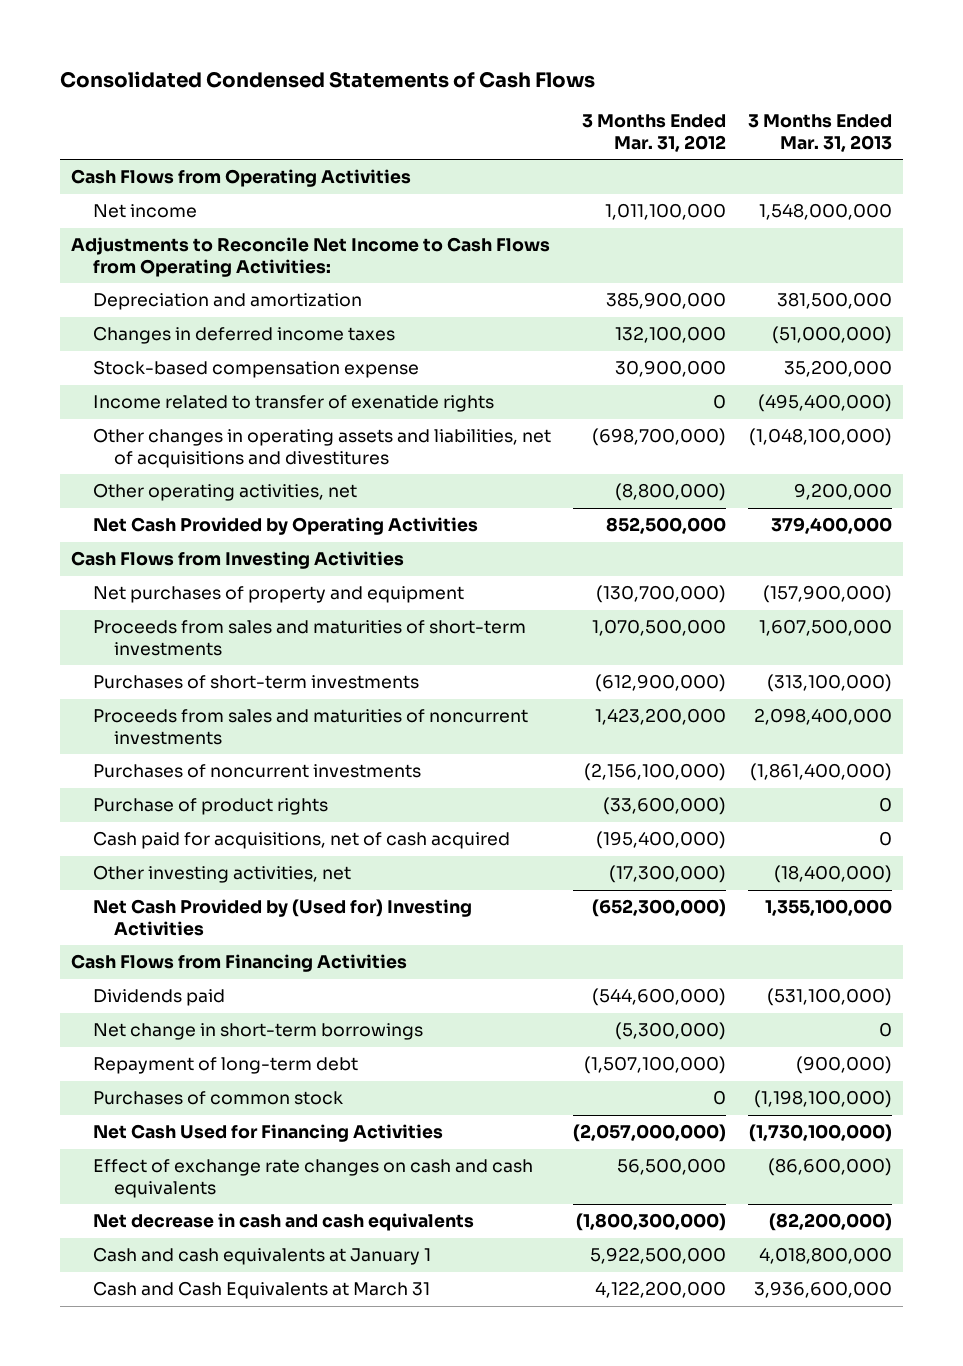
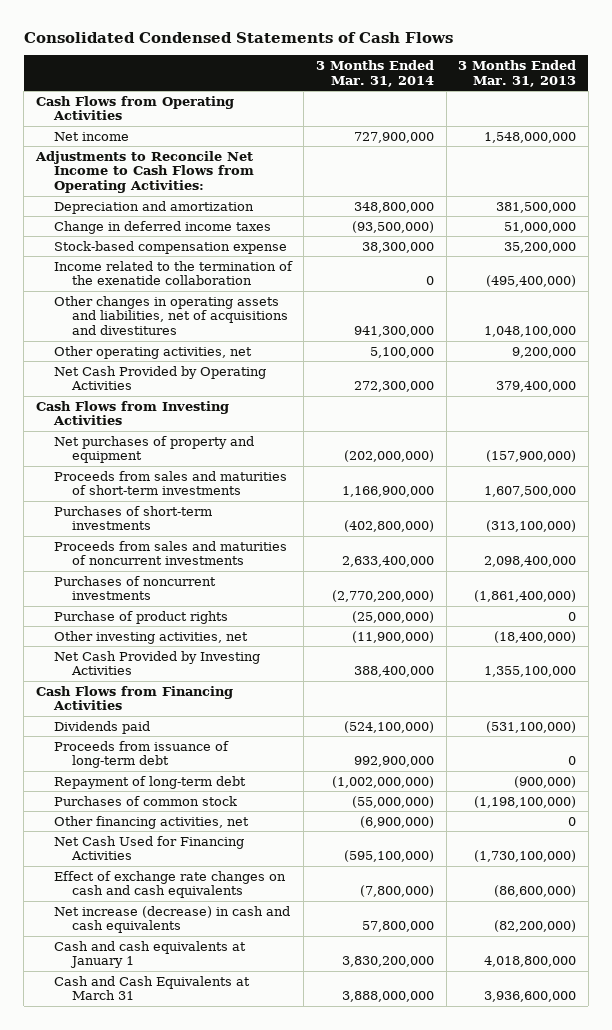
- | 3 Months Ended Mar. 31, 2012 | 3 Months Ended Mar. 31, 2013
+ | 3 Months Ended Mar. 31, 2014 | 3 Months Ended Mar. 31, 2013
- Changes in deferred income taxes | 132,100,000 | (51,000,000)
+ Change in deferred income taxes | (93,500,000) | 51,000,000
- Income related to transfer of exenatide rights | 0 | (495,400,000)
- Other changes in operating assets and liabilities, net of acquisitions and divestitures | (698,700,000) | (1,048,100,000)
+ Income related to the termination of the exenatide collaboration | 0 | (495,400,000)
+ Other changes in operating assets and liabilities, net of acquisitions and divestitures | 941,300,000 | 1,048,100,000
- Cash paid for acquisitions, net of cash acquired | (195,400,000) | 0
- Net Cash Provided by (Used for) Investing Activities | (652,300,000) | 1,355,100,000
+ Net Cash Provided by Investing Activities | 388,400,000 | 1,355,100,000
- Net change in short-term borrowings | (5,300,000) | 0
+ Proceeds from issuance of long-term debt | 992,900,000 | 0
+ Other financing activities, net | (6,900,000) | 0
- Net decrease in cash and cash equivalents | (1,800,300,000) | (82,200,000)
+ Net increase (decrease) in cash and cash equivalents | 57,800,000 | (82,200,000)

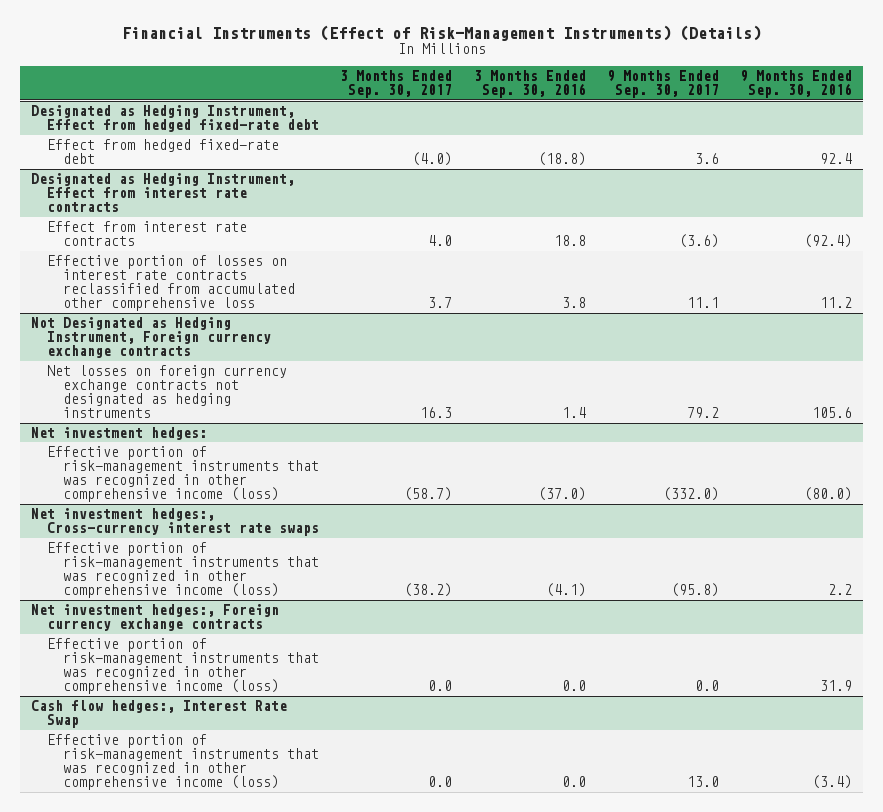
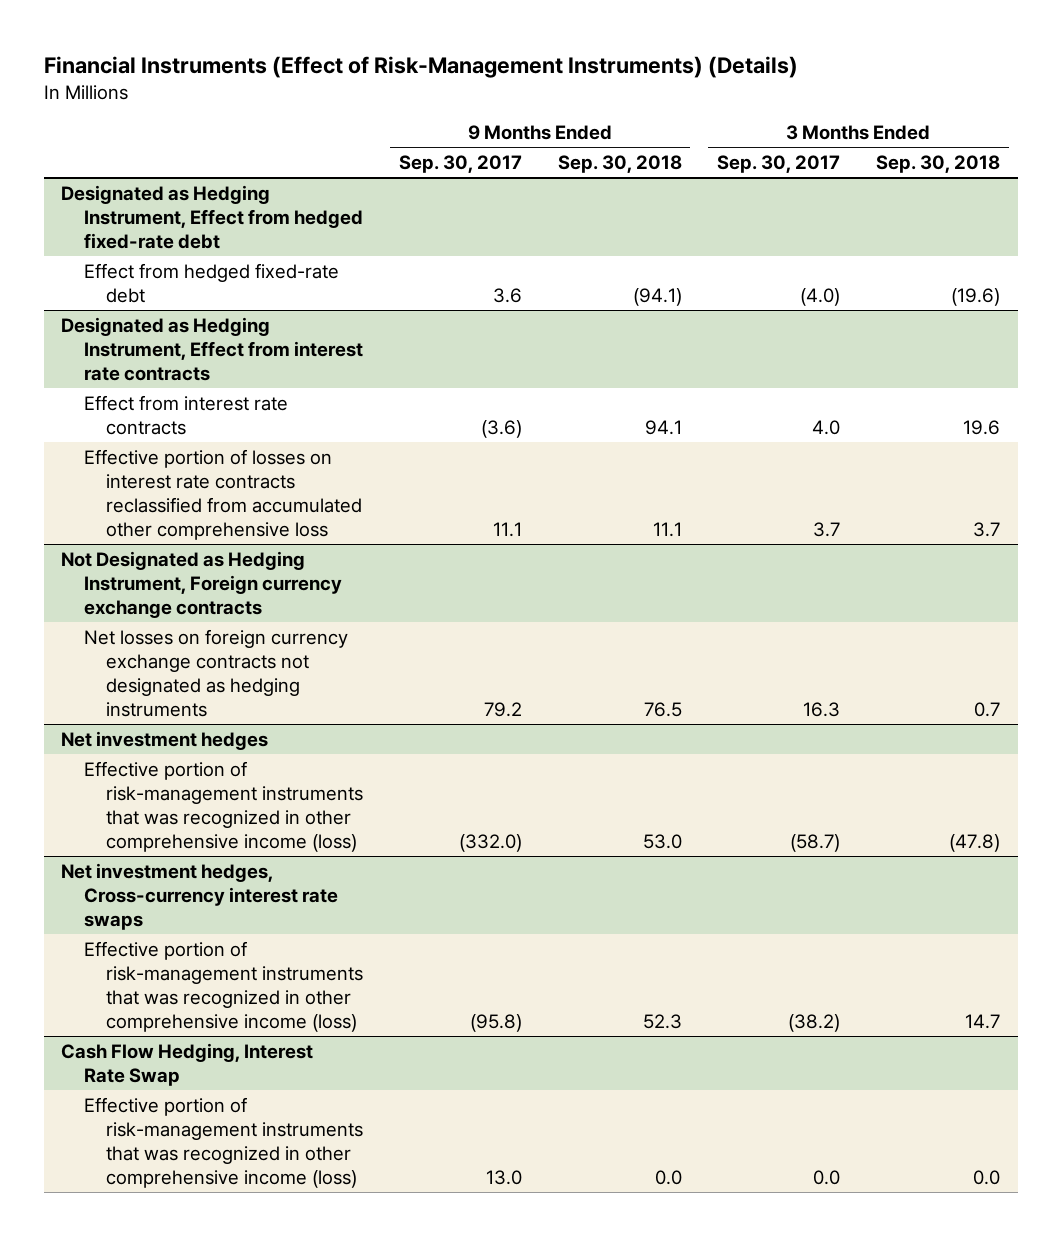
- | 3 Months Ended Sep. 30, 2017 | 3 Months Ended Sep. 30, 2016 | 9 Months Ended Sep. 30, 2017 | 9 Months Ended Sep. 30, 2016
+ | 9 Months Ended Sep. 30, 2017 | 9 Months Ended Sep. 30, 2018 | 3 Months Ended Sep. 30, 2017 | 3 Months Ended Sep. 30, 2018
- Net investment hedges:
+ Net investment hedges
- Net investment hedges:, Cross-currency interest rate swaps
+ Net investment hedges, Cross-currency interest rate swaps
- Net investment hedges:, Foreign currency exchange contracts
- Effective portion of risk-management instruments that was recognized in other comprehensive income (loss) | 0.0 | 0.0 | 0.0 | 31.9
- Cash flow hedges:, Interest Rate Swap
+ Cash Flow Hedging, Interest Rate Swap

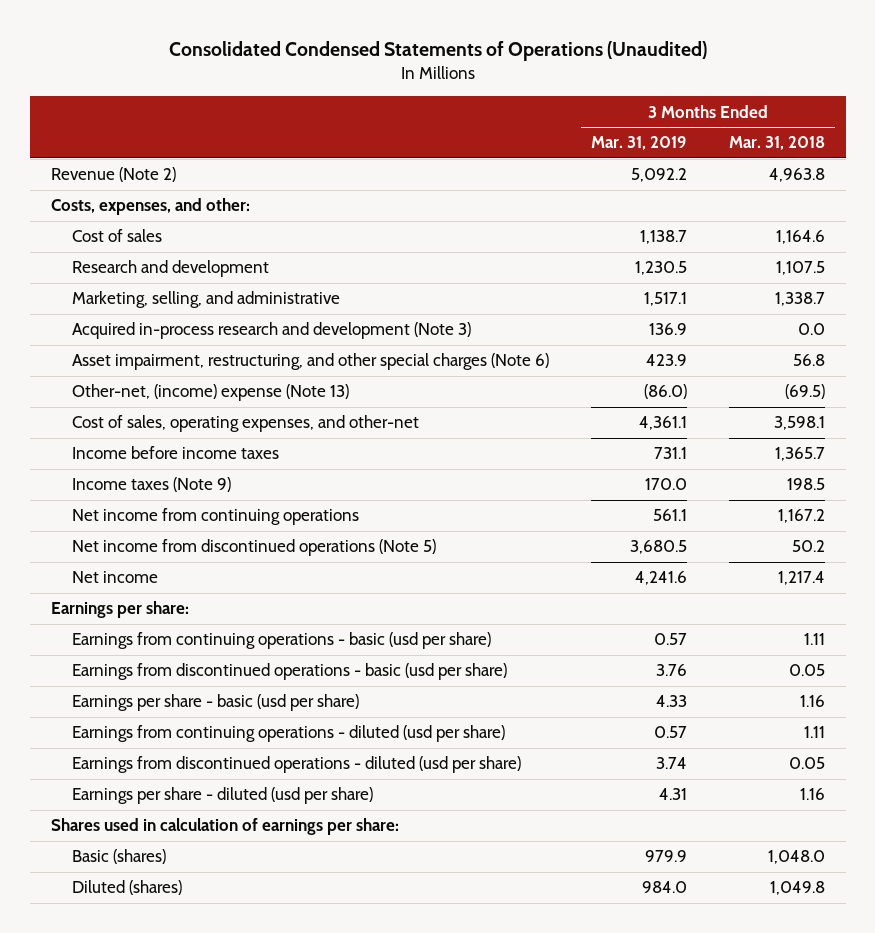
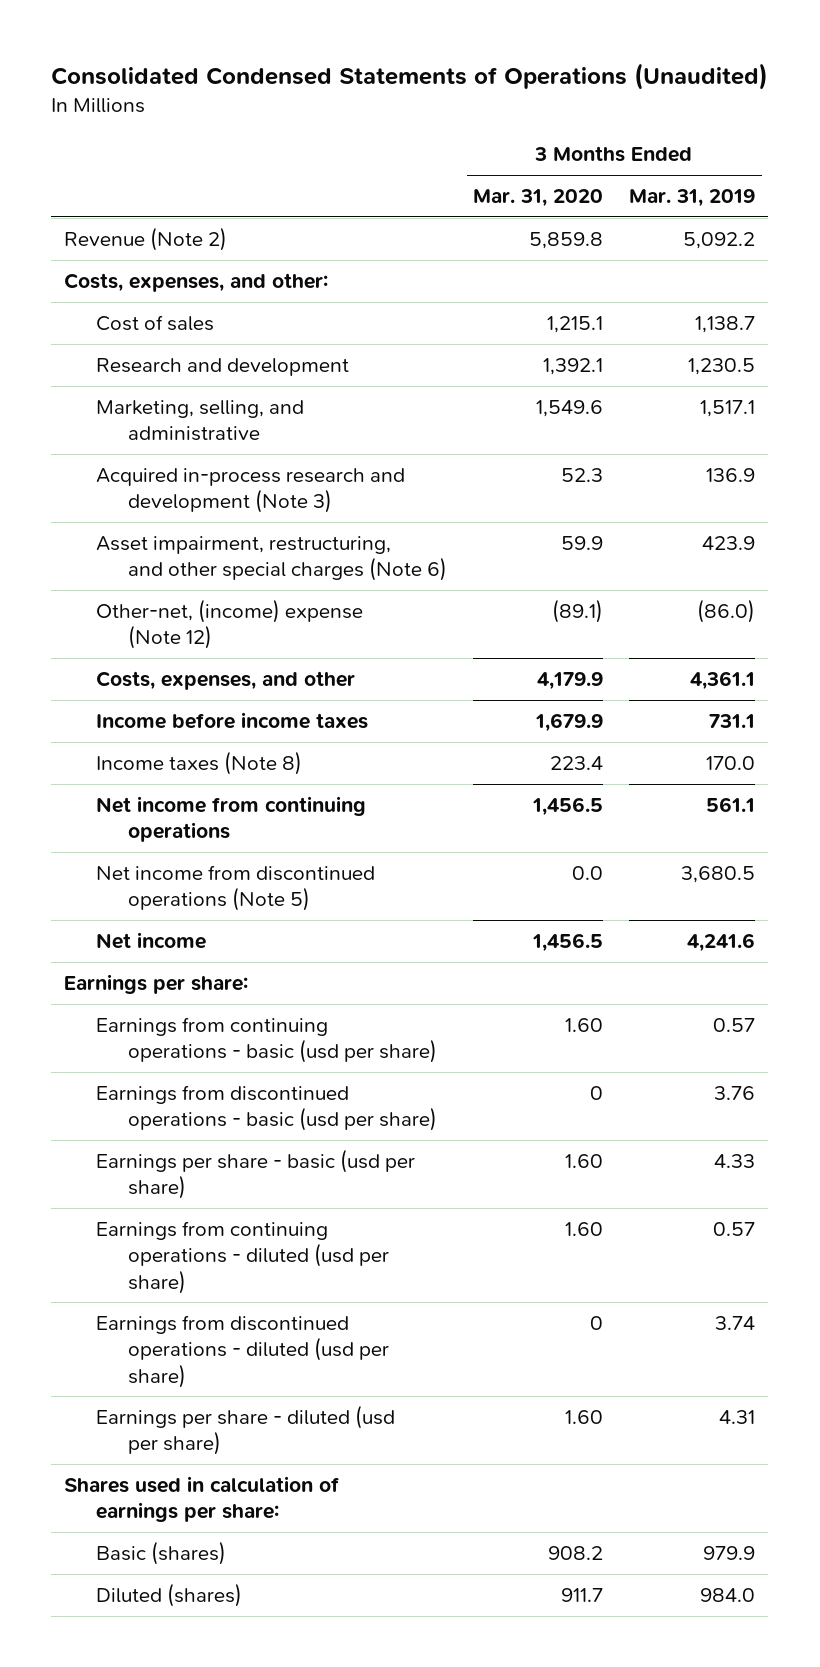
- | 3 Months Ended Mar. 31, 2019 | 3 Months Ended Mar. 31, 2018
+ | 3 Months Ended Mar. 31, 2020 | 3 Months Ended Mar. 31, 2019
- Other-net, (income) expense (Note 13) | (86.0) | (69.5)
- Cost of sales, operating expenses, and other-net | 4,361.1 | 3,598.1
+ Other-net, (income) expense (Note 12) | (89.1) | (86.0)
+ Costs, expenses, and other | 4,179.9 | 4,361.1
- Income taxes (Note 9) | 170.0 | 198.5
+ Income taxes (Note 8) | 223.4 | 170.0

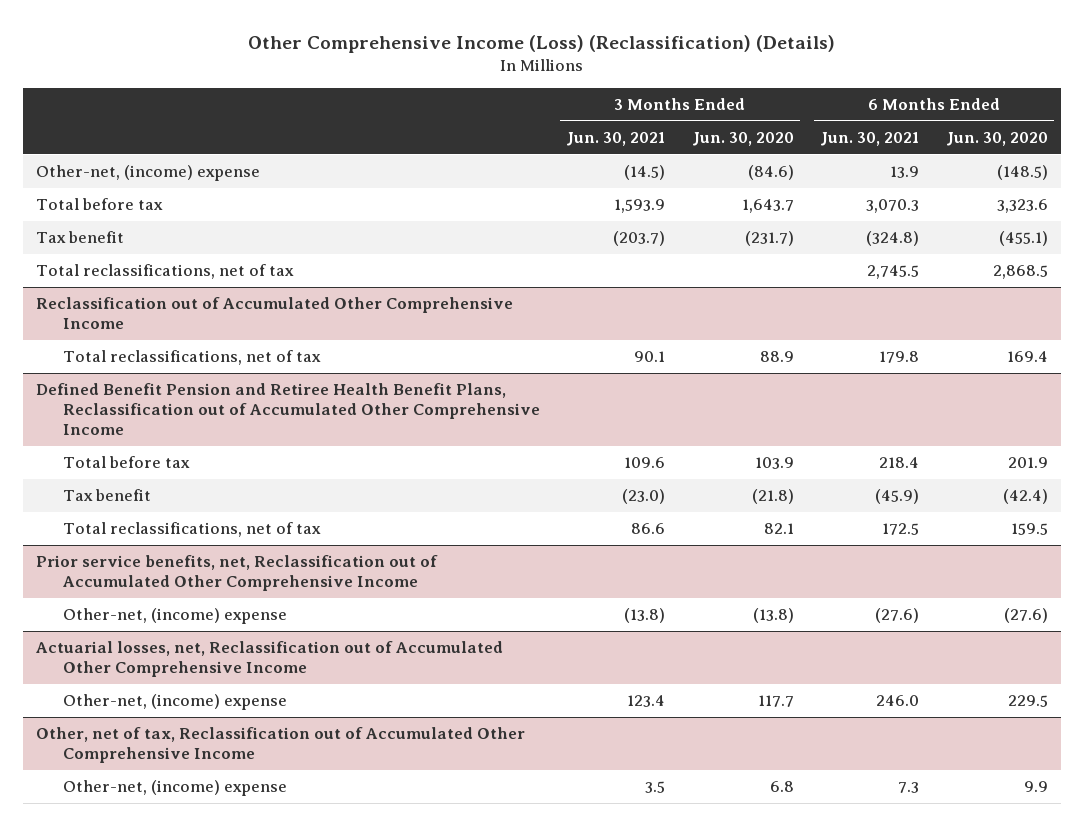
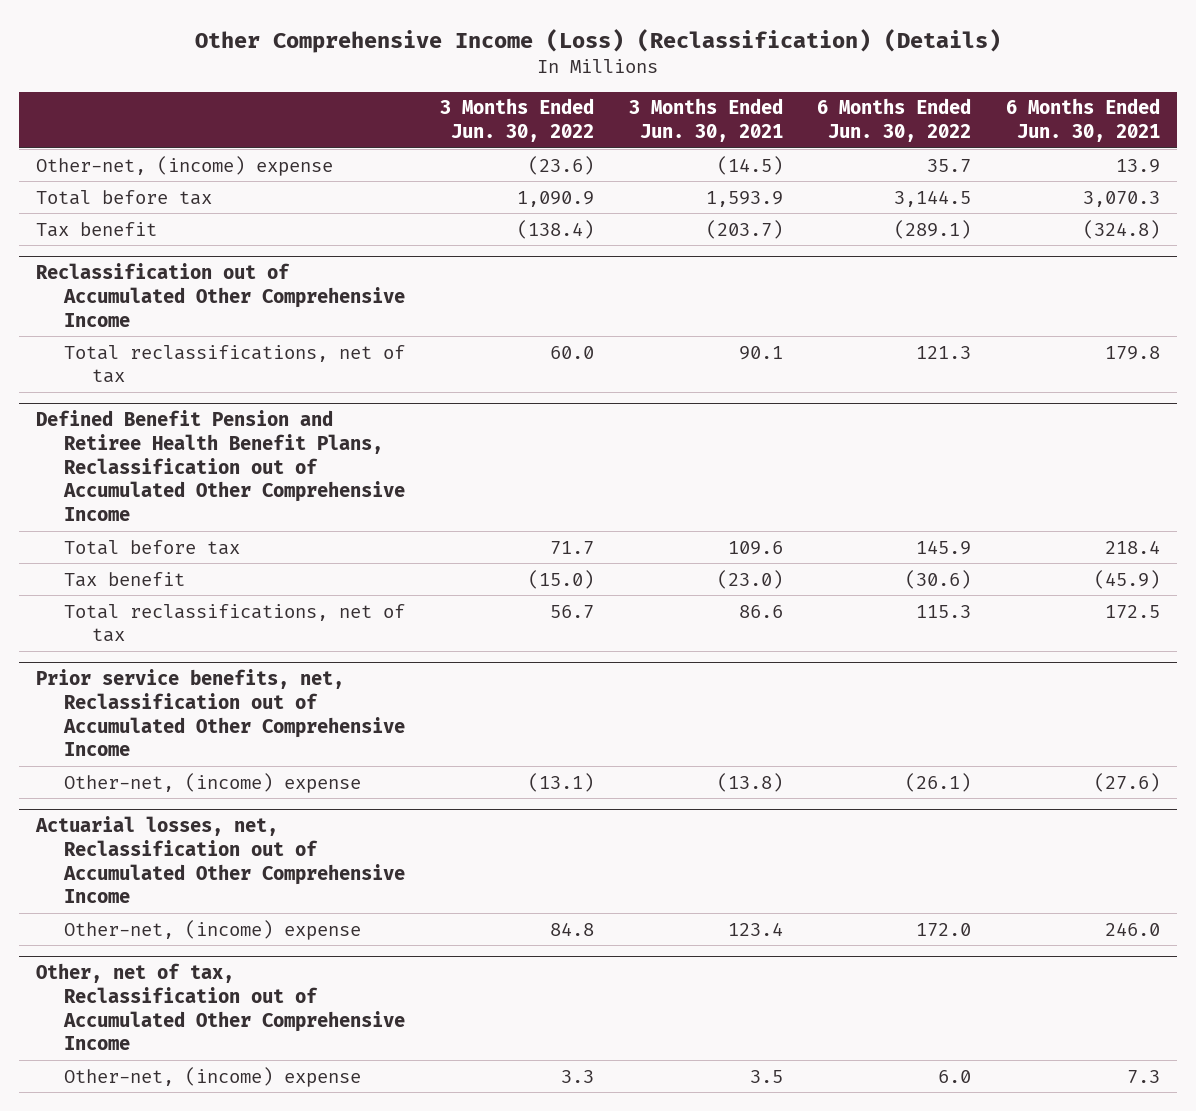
- | 3 Months Ended Jun. 30, 2021 | 3 Months Ended Jun. 30, 2020 | 6 Months Ended Jun. 30, 2021 | 6 Months Ended Jun. 30, 2020
+ | 3 Months Ended Jun. 30, 2022 | 3 Months Ended Jun. 30, 2021 | 6 Months Ended Jun. 30, 2022 | 6 Months Ended Jun. 30, 2021
- Total reclassifications, net of tax | | | 2,745.5 | 2,868.5

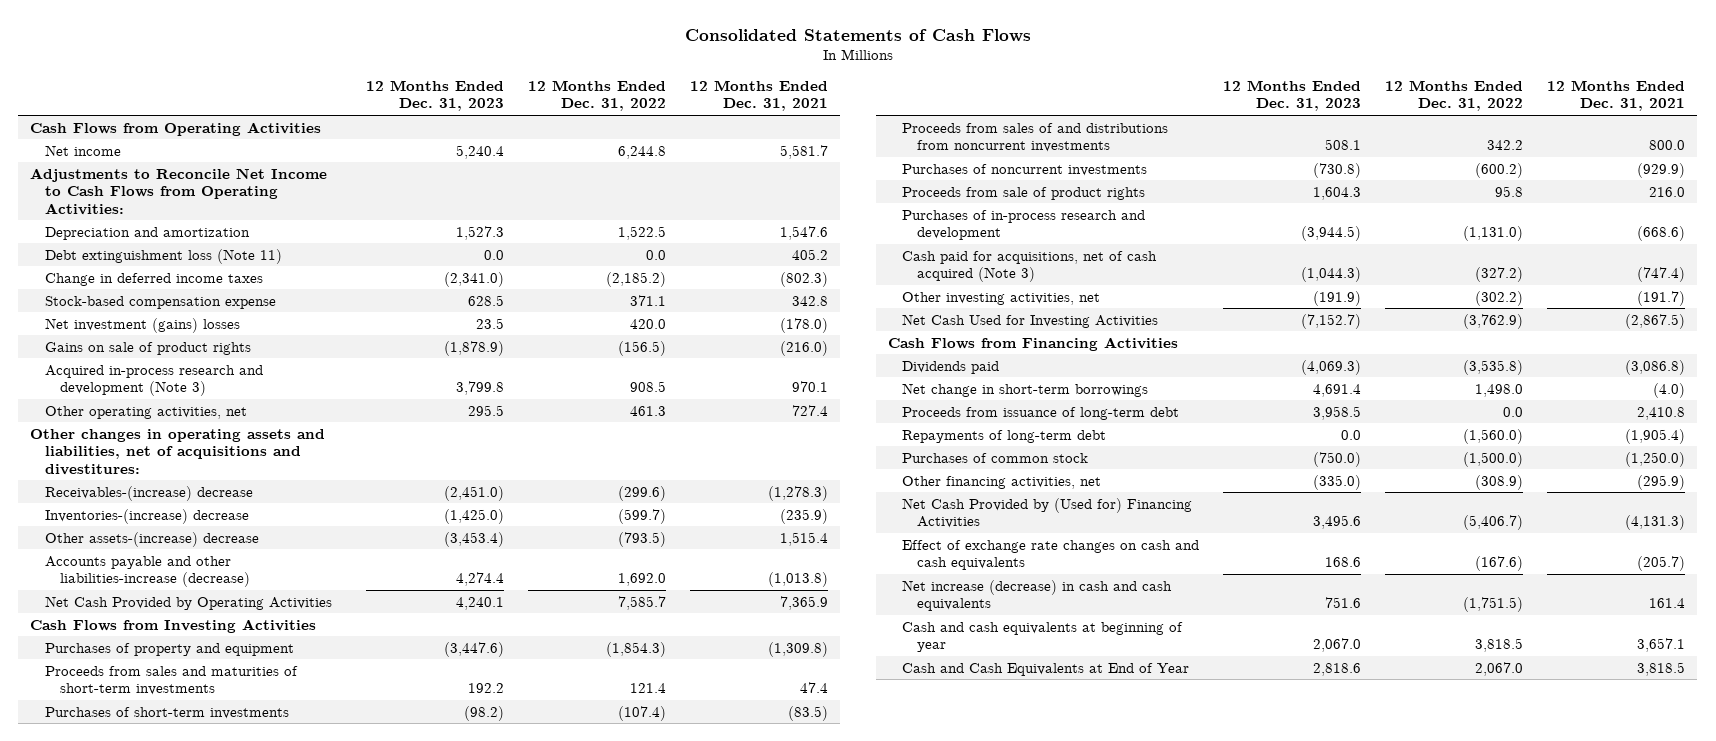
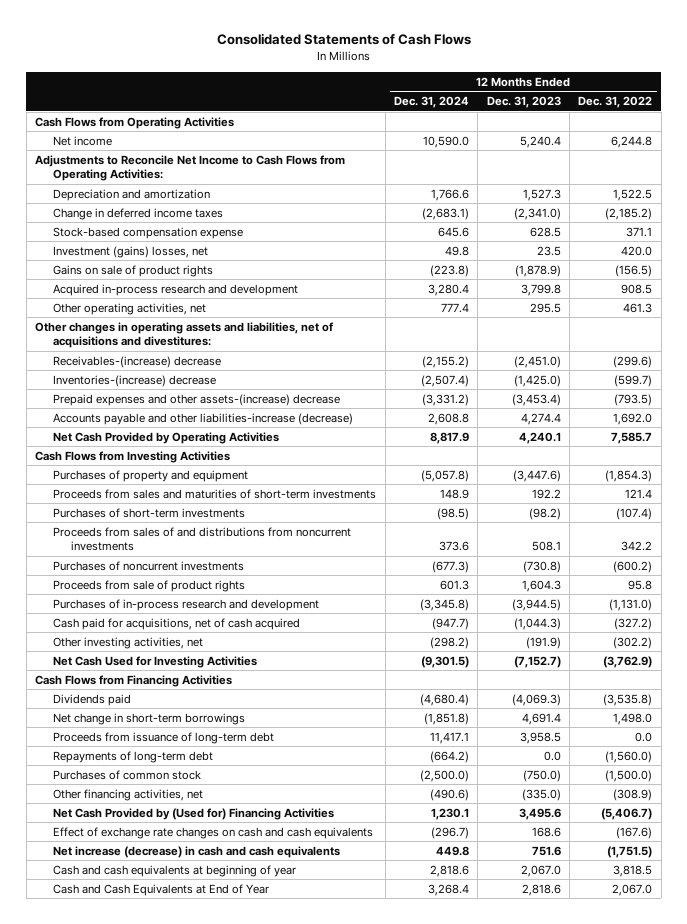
- | 12 Months Ended Dec. 31, 2023 | 12 Months Ended Dec. 31, 2022 | 12 Months Ended Dec. 31, 2021
+ | 12 Months Ended Dec. 31, 2024 | 12 Months Ended Dec. 31, 2023 | 12 Months Ended Dec. 31, 2022
- Debt extinguishment loss (Note 11) | 0.0 | 0.0 | 405.2
- Net investment (gains) losses | 23.5 | 420.0 | (178.0)
+ Investment (gains) losses, net | 49.8 | 23.5 | 420.0
- Acquired in-process research and development (Note 3) | 3,799.8 | 908.5 | 970.1
+ Acquired in-process research and development | 3,280.4 | 3,799.8 | 908.5
- Other assets-(increase) decrease | (3,453.4) | (793.5) | 1,515.4
+ Prepaid expenses and other assets-(increase) decrease | (3,331.2) | (3,453.4) | (793.5)
- Cash paid for acquisitions, net of cash acquired (Note 3) | (1,044.3) | (327.2) | (747.4)
+ Cash paid for acquisitions, net of cash acquired | (947.7) | (1,044.3) | (327.2)

